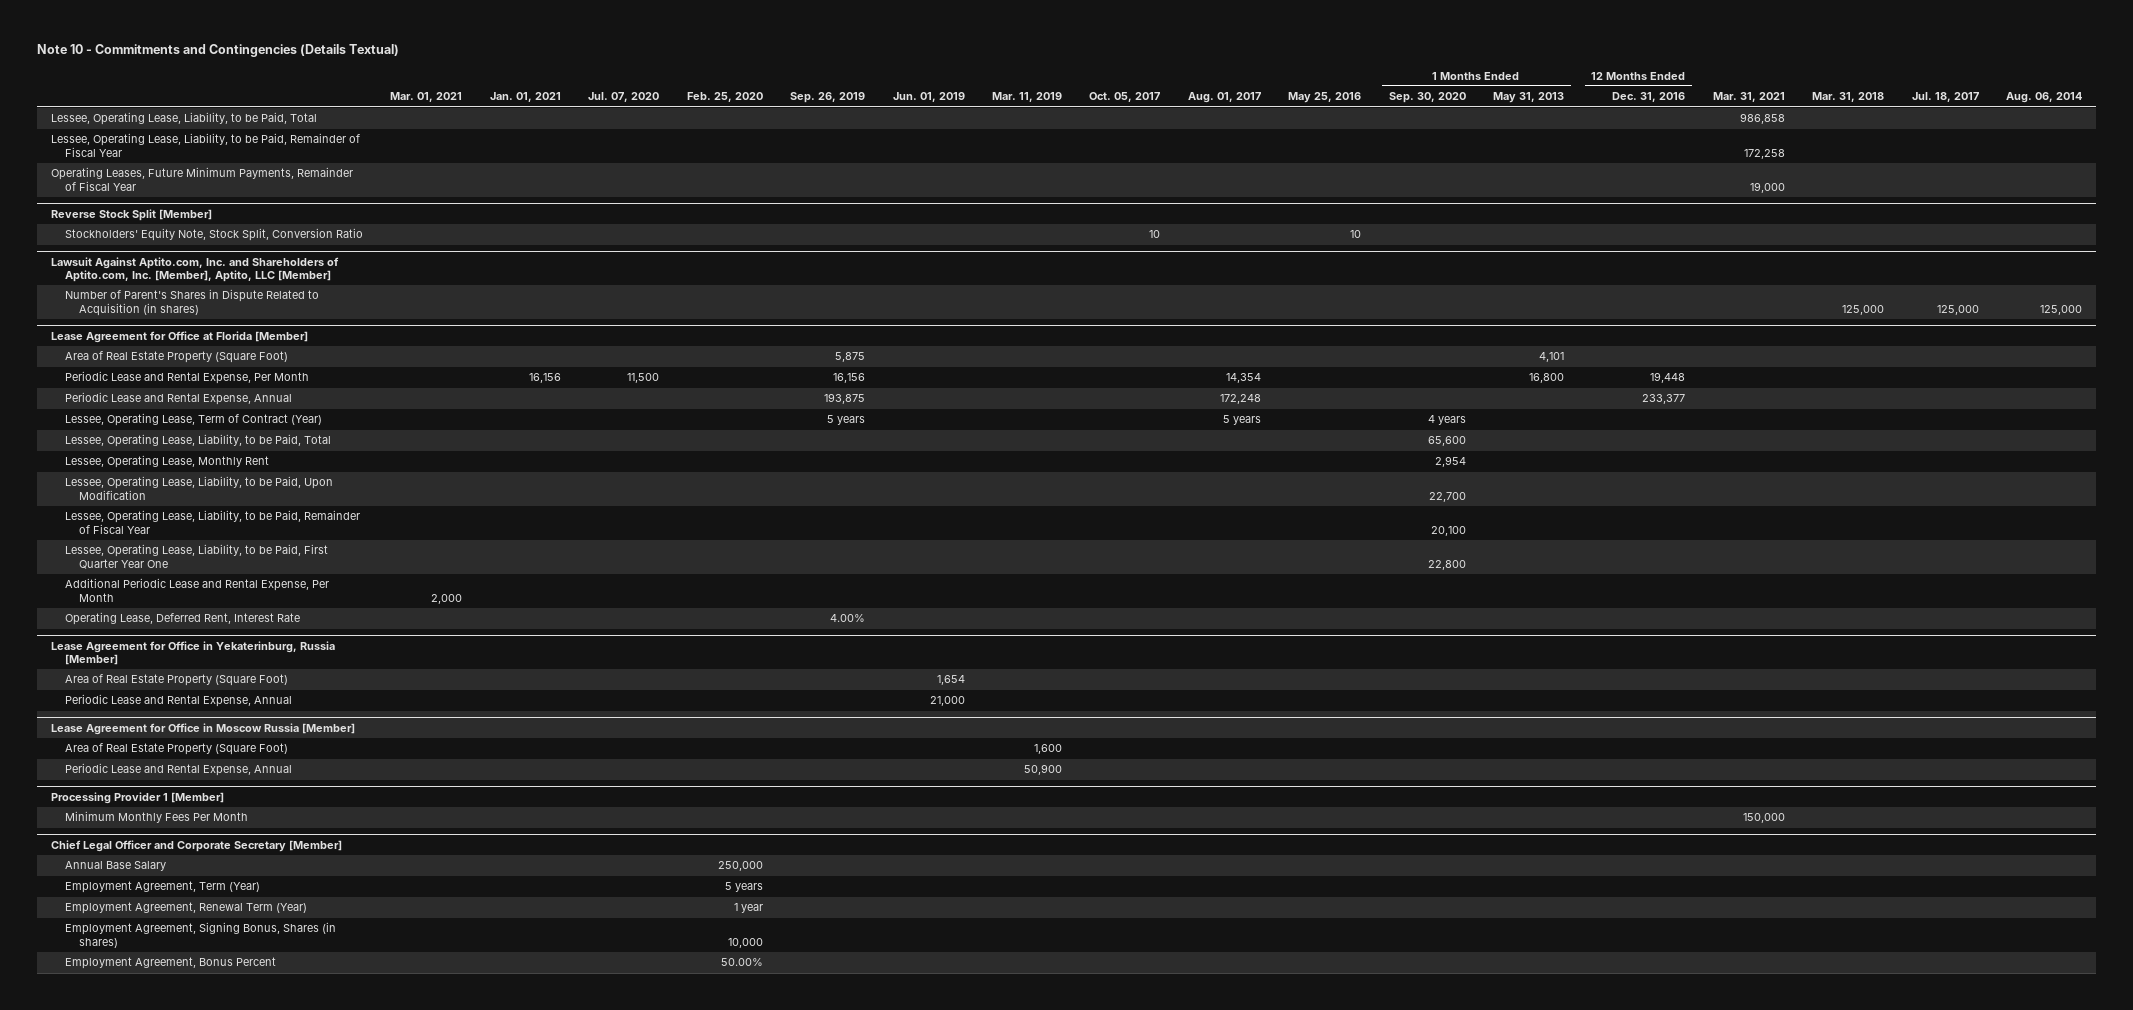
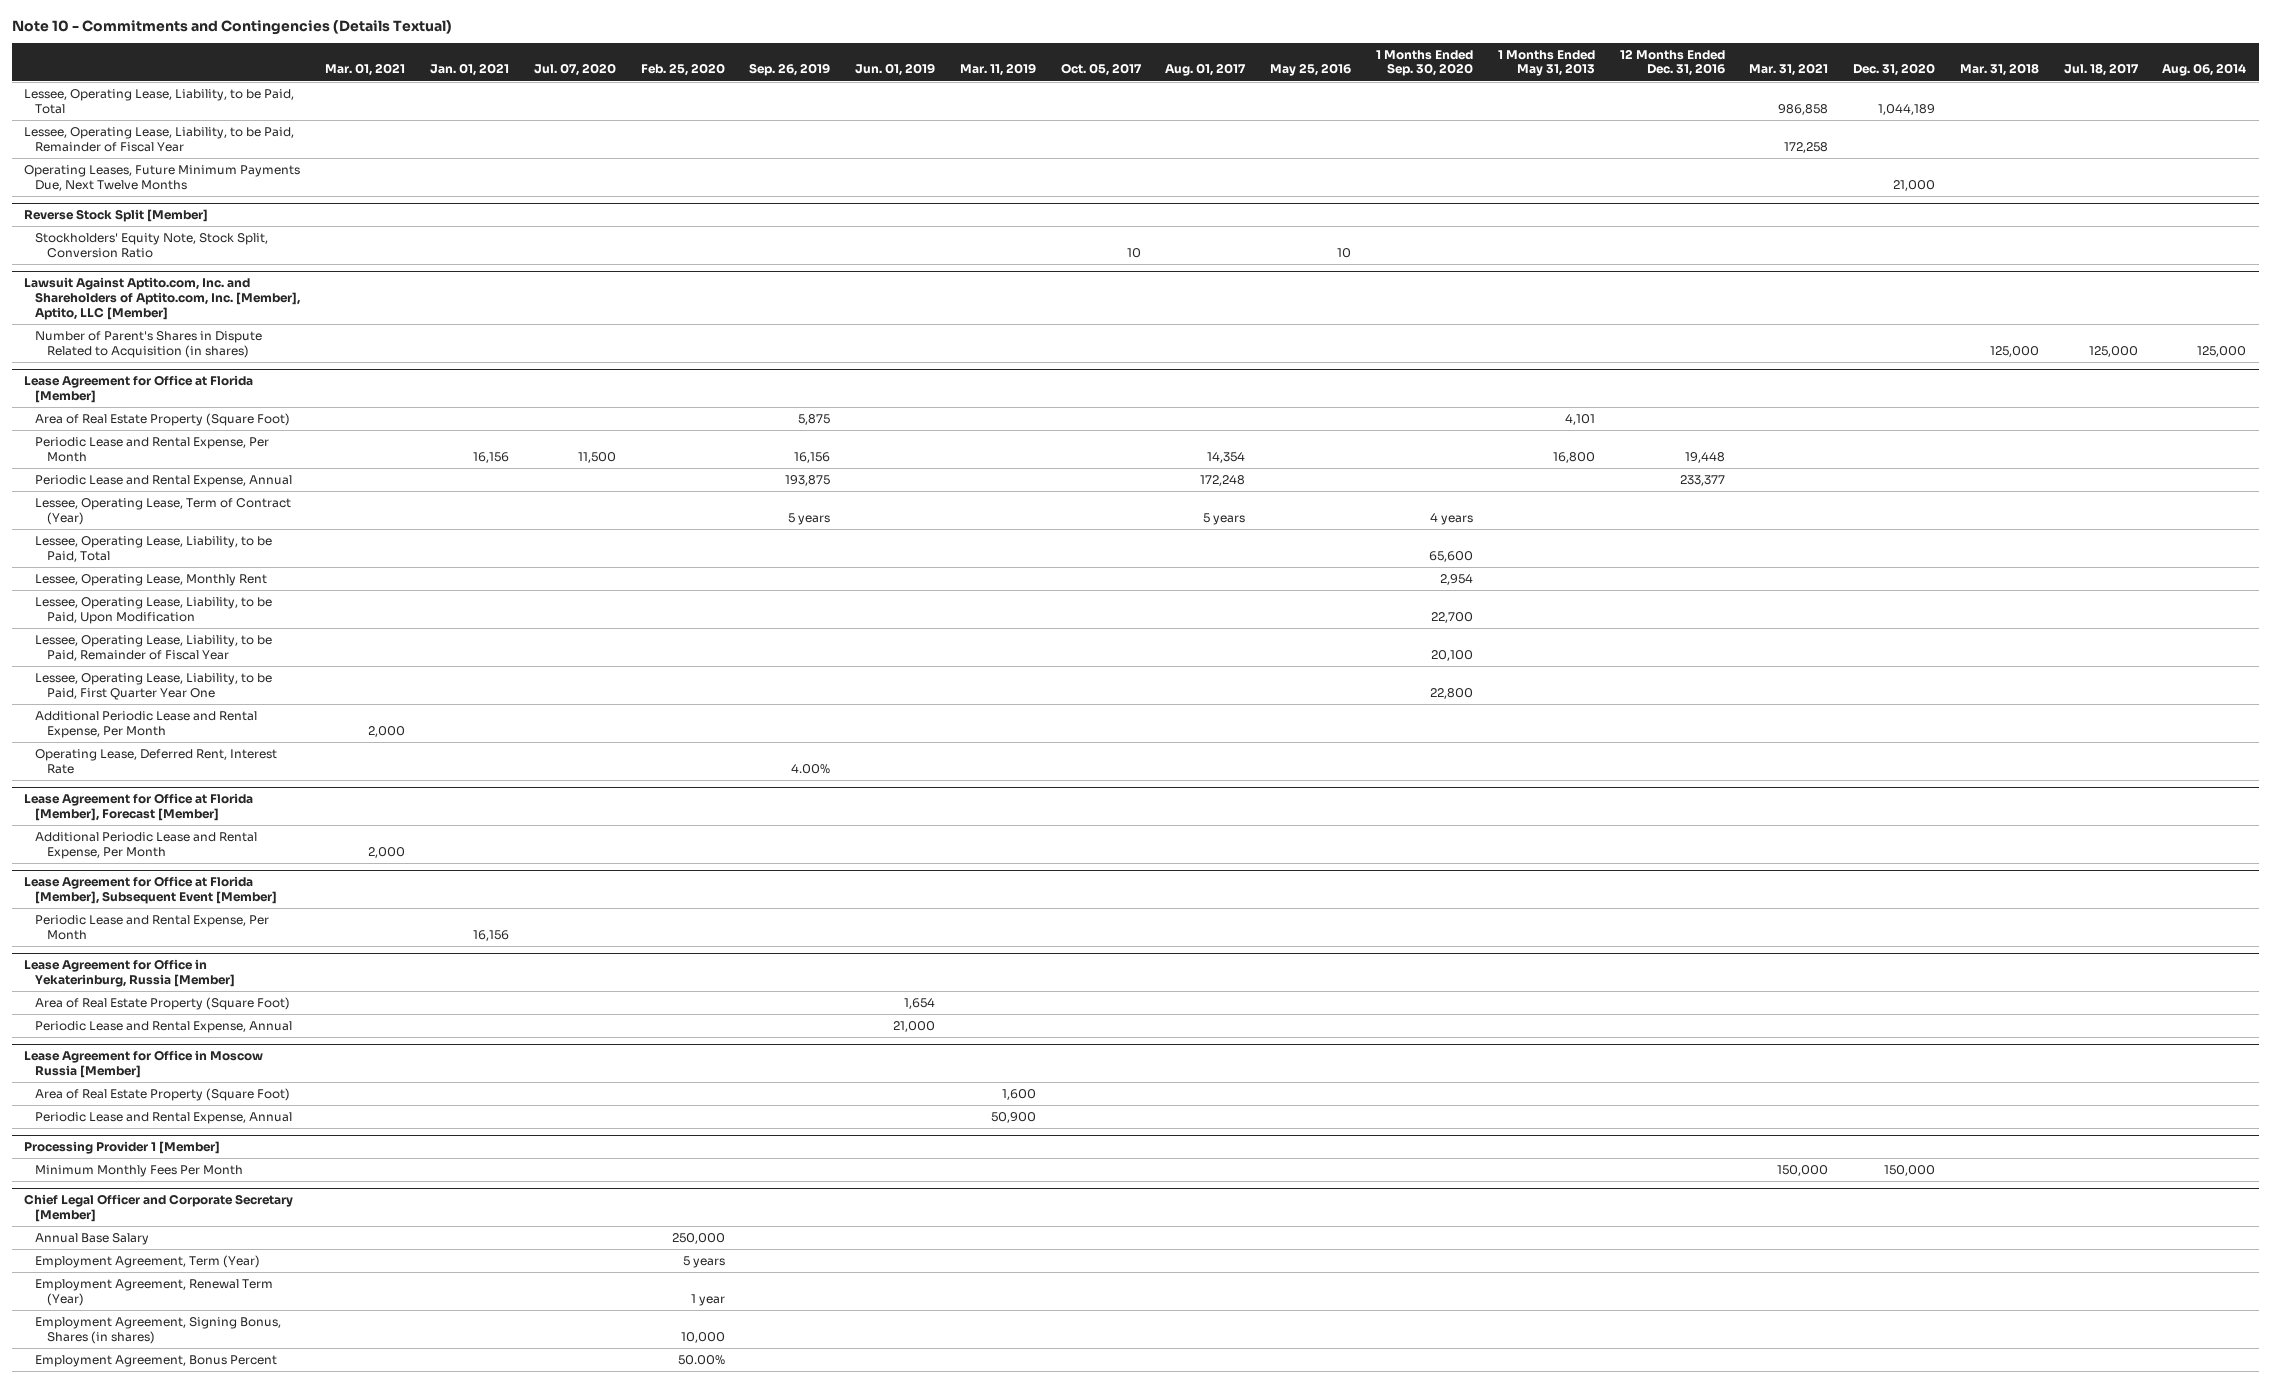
- | Mar. 01, 2021 | Jan. 01, 2021 | Jul. 07, 2020 | Feb. 25, 2020 | Sep. 26, 2019 | Jun. 01, 2019 | Mar. 11, 2019 | Oct. 05, 2017 | Aug. 01, 2017 | May 25, 2016 | 1 Months Ended Sep. 30, 2020 | 1 Months Ended May 31, 2013 | 12 Months Ended Dec. 31, 2016 | Mar. 31, 2021 | Mar. 31, 2018 | Jul. 18, 2017 | Aug. 06, 2014
+ | Mar. 01, 2021 | Jan. 01, 2021 | Jul. 07, 2020 | Feb. 25, 2020 | Sep. 26, 2019 | Jun. 01, 2019 | Mar. 11, 2019 | Oct. 05, 2017 | Aug. 01, 2017 | May 25, 2016 | 1 Months Ended Sep. 30, 2020 | 1 Months Ended May 31, 2013 | 12 Months Ended Dec. 31, 2016 | Mar. 31, 2021 | Dec. 31, 2020 | Mar. 31, 2018 | Jul. 18, 2017 | Aug. 06, 2014
- Operating Leases, Future Minimum Payments, Remainder of Fiscal Year | | | | | | | | | | | | | | 19,000 | | |
+ Operating Leases, Future Minimum Payments Due, Next Twelve Months | | | | | | | | | | | | | | | 21,000 | | |
+ Lease Agreement for Office at Florida [Member], Forecast [Member]
+ Additional Periodic Lease and Rental Expense, Per Month | 2,000 | | | | | | | | | | | | | | | | |
+ Lease Agreement for Office at Florida [Member], Subsequent Event [Member]
+ Periodic Lease and Rental Expense, Per Month | | 16,156 | | | | | | | | | | | | | | | |

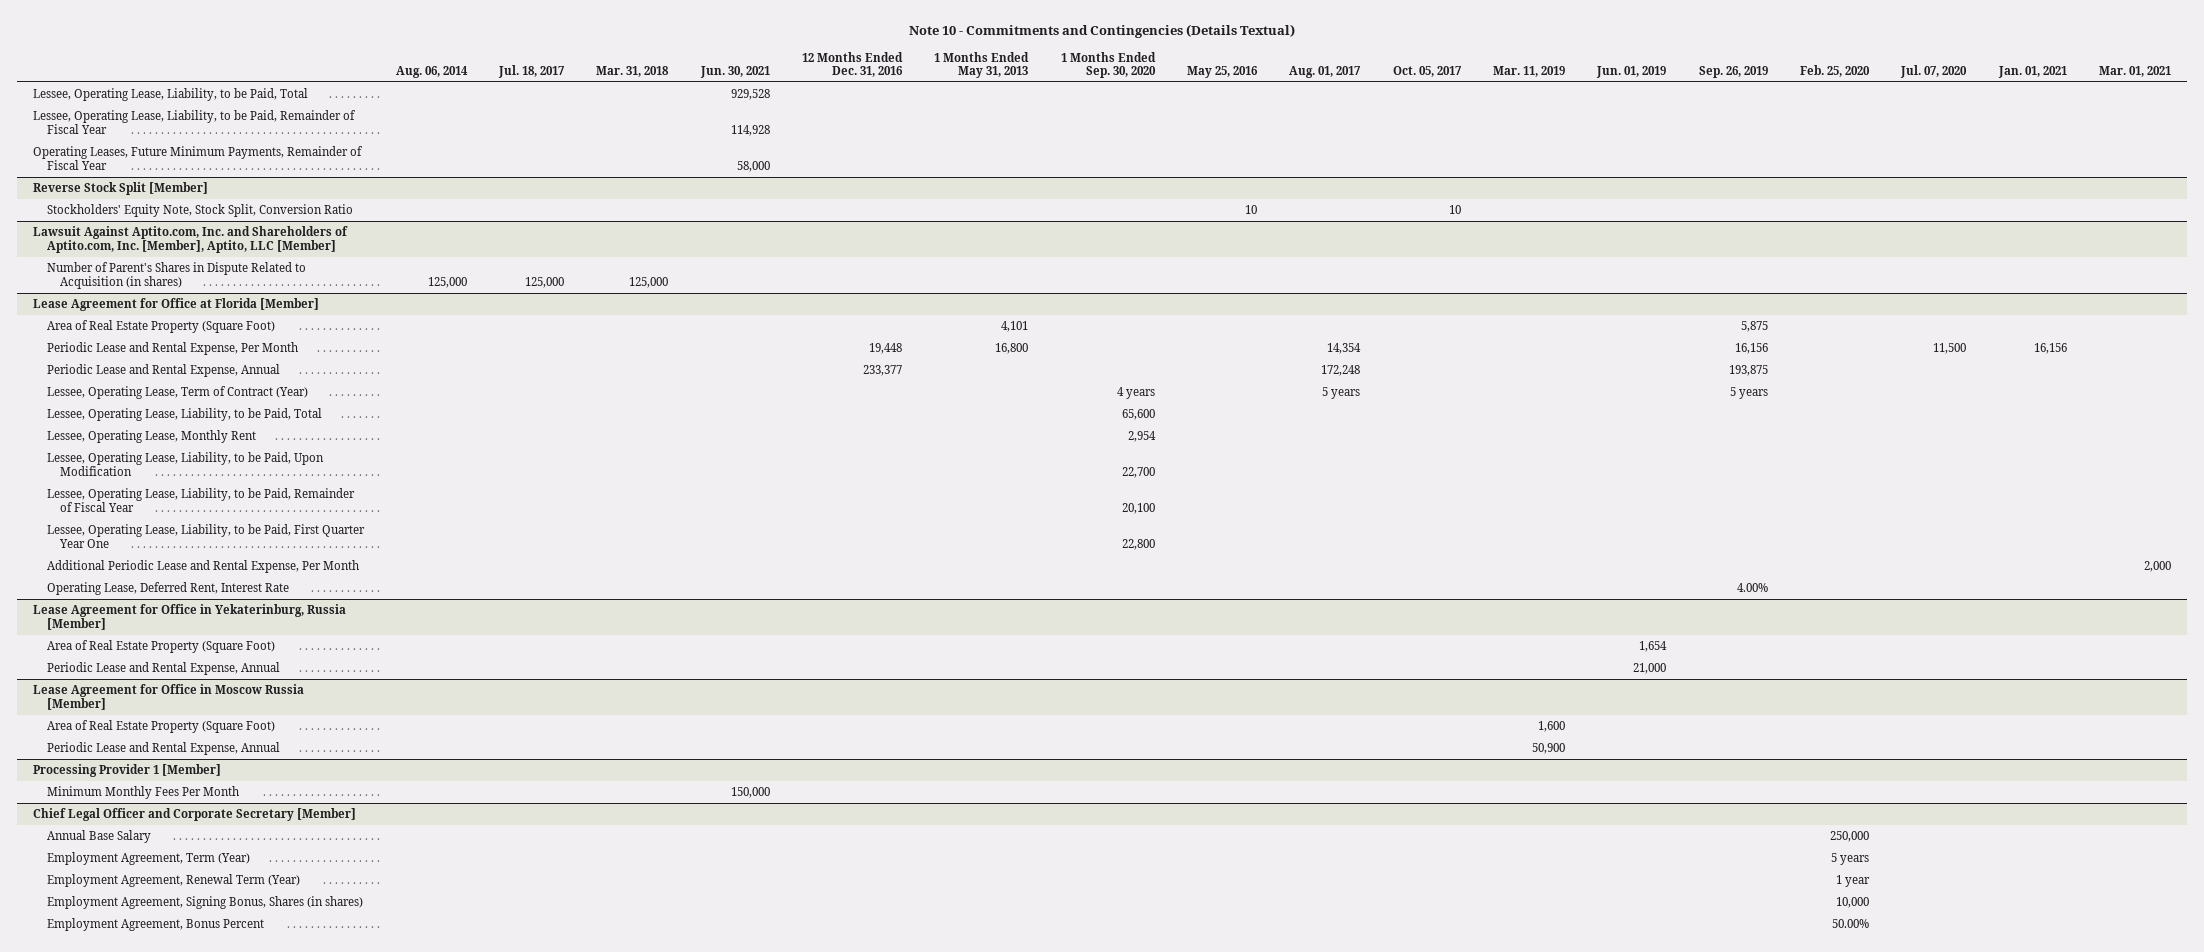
- | Mar. 01, 2021 | Jan. 01, 2021 | Jul. 07, 2020 | Feb. 25, 2020 | Sep. 26, 2019 | Jun. 01, 2019 | Mar. 11, 2019 | Oct. 05, 2017 | Aug. 01, 2017 | May 25, 2016 | 1 Months Ended Sep. 30, 2020 | 1 Months Ended May 31, 2013 | 12 Months Ended Dec. 31, 2016 | Mar. 31, 2021 | Dec. 31, 2020 | Mar. 31, 2018 | Jul. 18, 2017 | Aug. 06, 2014
+ | Aug. 06, 2014 | Jul. 18, 2017 | Mar. 31, 2018 | Jun. 30, 2021 | 12 Months Ended Dec. 31, 2016 | 1 Months Ended May 31, 2013 | 1 Months Ended Sep. 30, 2020 | May 25, 2016 | Aug. 01, 2017 | Oct. 05, 2017 | Mar. 11, 2019 | Jun. 01, 2019 | Sep. 26, 2019 | Feb. 25, 2020 | Jul. 07, 2020 | Jan. 01, 2021 | Mar. 01, 2021
- Operating Leases, Future Minimum Payments Due, Next Twelve Months | | | | | | | | | | | | | | | 21,000 | | |
+ Operating Leases, Future Minimum Payments, Remainder of Fiscal Year | | | | 58,000 | | | | | | | | | | | | |
- Lease Agreement for Office at Florida [Member], Forecast [Member]
- Additional Periodic Lease and Rental Expense, Per Month | 2,000 | | | | | | | | | | | | | | | | |
- Lease Agreement for Office at Florida [Member], Subsequent Event [Member]
- Periodic Lease and Rental Expense, Per Month | | 16,156 | | | | | | | | | | | | | | | |

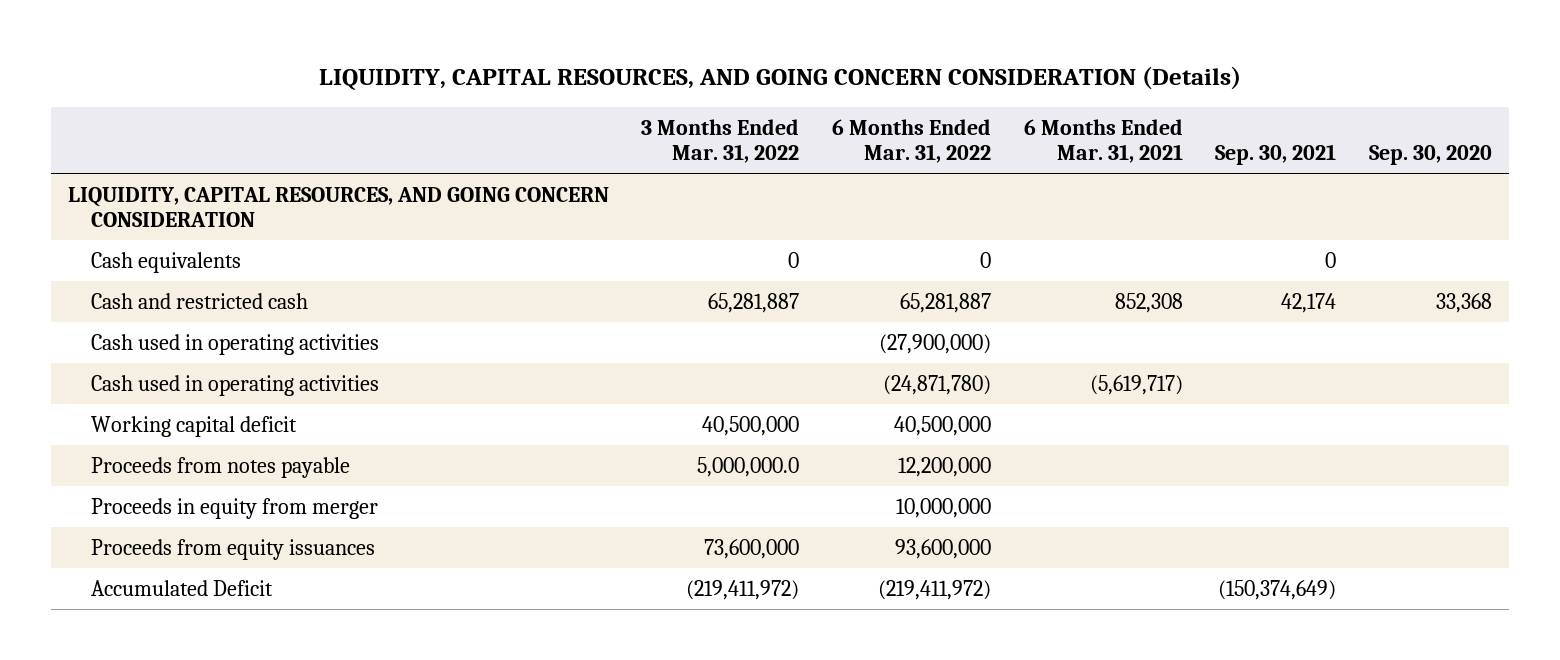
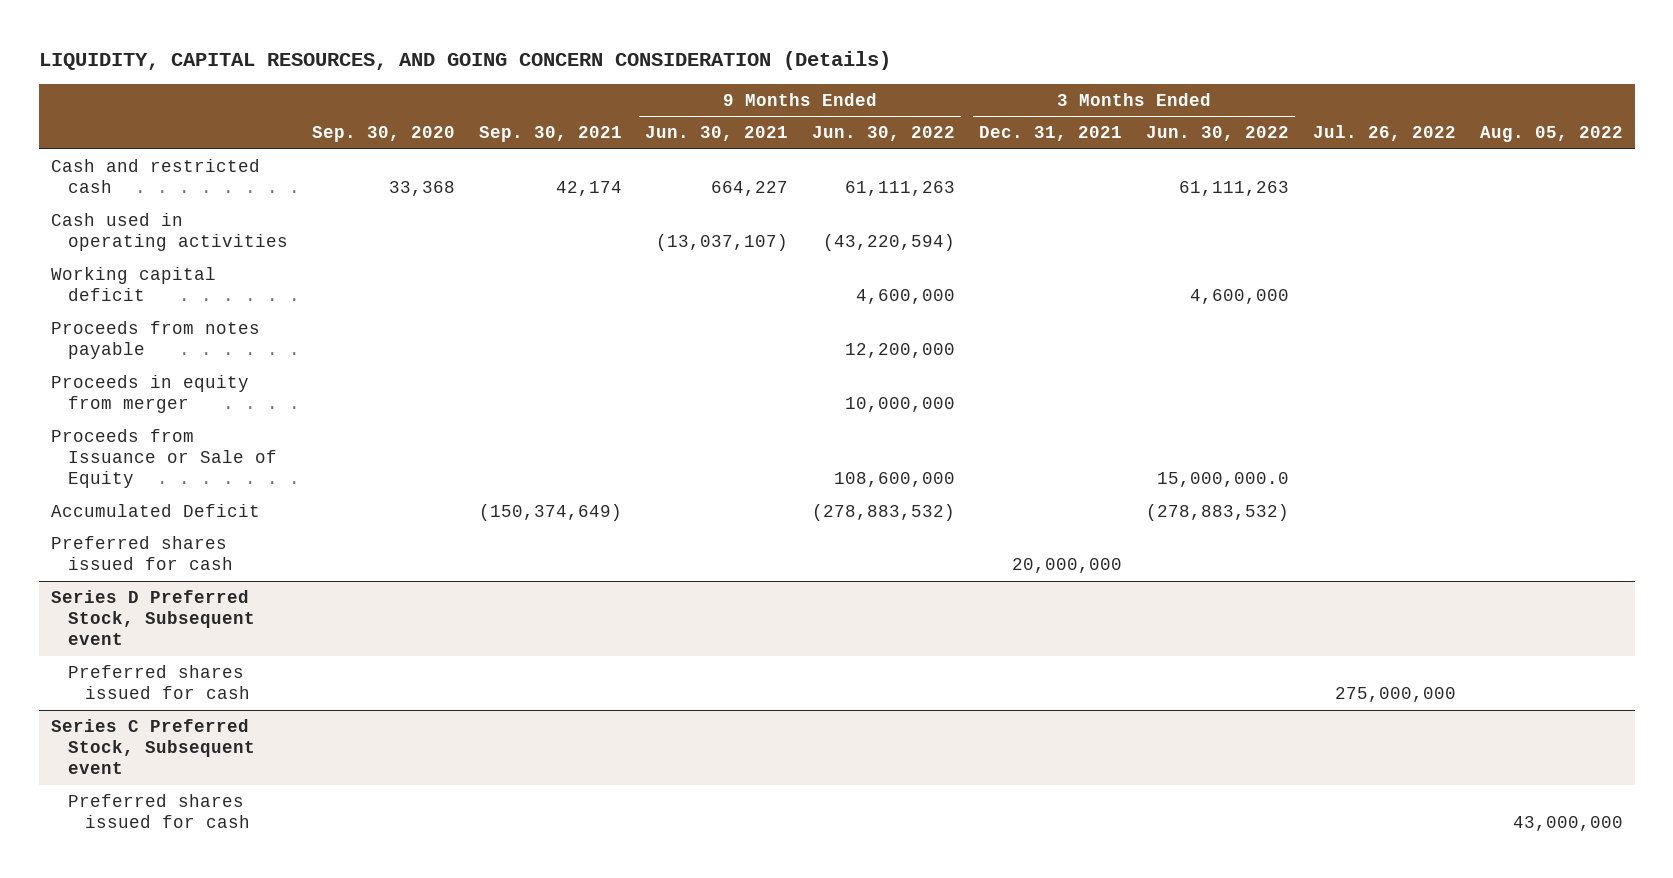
- | 3 Months Ended Mar. 31, 2022 | 6 Months Ended Mar. 31, 2022 | 6 Months Ended Mar. 31, 2021 | Sep. 30, 2021 | Sep. 30, 2020
+ | Sep. 30, 2020 | Sep. 30, 2021 | 9 Months Ended Jun. 30, 2021 | 9 Months Ended Jun. 30, 2022 | 3 Months Ended Dec. 31, 2021 | 3 Months Ended Jun. 30, 2022 | Jul. 26, 2022 | Aug. 05, 2022
- LIQUIDITY, CAPITAL RESOURCES, AND GOING CONCERN CONSIDERATION
- Cash equivalents | 0 | 0 | | 0 |
- Cash used in operating activities | | (24,871,780) | (5,619,717) | |
- Proceeds from equity issuances | 73,600,000 | 93,600,000 | | |
+ Proceeds from Issuance or Sale of Equity | | | | 108,600,000 | | 15,000,000.0 | |
+ Preferred shares issued for cash | | | | | 20,000,000 | | |
+ Series D Preferred Stock, Subsequent event
+ Preferred shares issued for cash | | | | | | | 275,000,000 |
+ Series C Preferred Stock, Subsequent event
+ Preferred shares issued for cash | | | | | | | | 43,000,000

